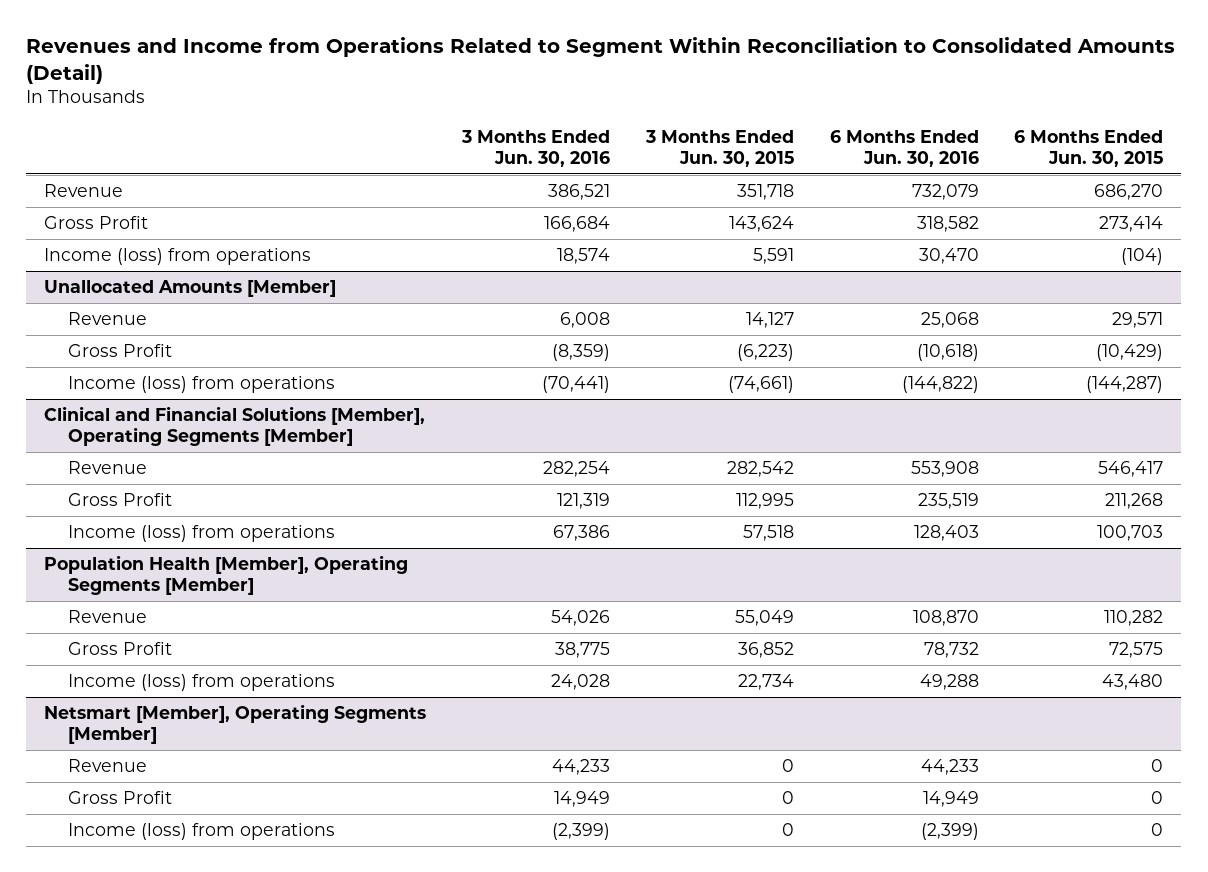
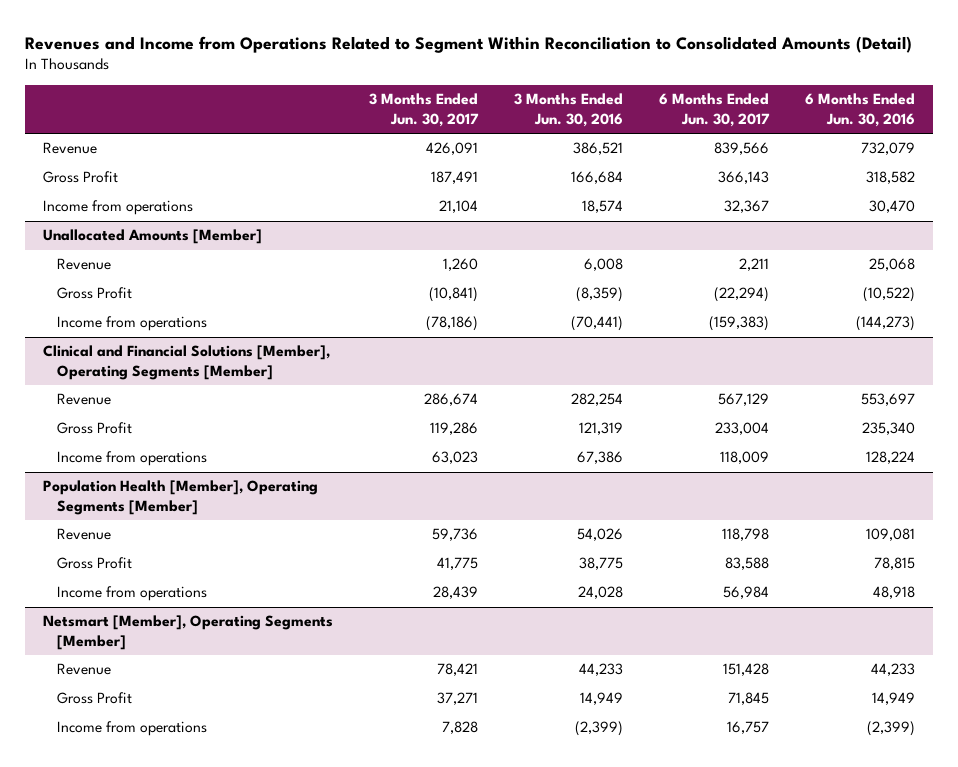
- | 3 Months Ended Jun. 30, 2016 | 3 Months Ended Jun. 30, 2015 | 6 Months Ended Jun. 30, 2016 | 6 Months Ended Jun. 30, 2015
+ | 3 Months Ended Jun. 30, 2017 | 3 Months Ended Jun. 30, 2016 | 6 Months Ended Jun. 30, 2017 | 6 Months Ended Jun. 30, 2016
- Income (loss) from operations | 18,574 | 5,591 | 30,470 | (104)
+ Income from operations | 21,104 | 18,574 | 32,367 | 30,470
@ Unallocated Amounts [Member]
- Gross Profit | (8,359) | (6,223) | (10,618) | (10,429)
- Income (loss) from operations | (70,441) | (74,661) | (144,822) | (144,287)
+ Gross Profit | (10,841) | (8,359) | (22,294) | (10,522)
+ Income from operations | (78,186) | (70,441) | (159,383) | (144,273)
@ Clinical and Financial Solutions [Member], Operating Segments [Member]
- Revenue | 282,254 | 282,542 | 553,908 | 546,417
- Gross Profit | 121,319 | 112,995 | 235,519 | 211,268
- Income (loss) from operations | 67,386 | 57,518 | 128,403 | 100,703
+ Revenue | 286,674 | 282,254 | 567,129 | 553,697
+ Gross Profit | 119,286 | 121,319 | 233,004 | 235,340
+ Income from operations | 63,023 | 67,386 | 118,009 | 128,224
@ Population Health [Member], Operating Segments [Member]
- Revenue | 54,026 | 55,049 | 108,870 | 110,282
- Gross Profit | 38,775 | 36,852 | 78,732 | 72,575
- Income (loss) from operations | 24,028 | 22,734 | 49,288 | 43,480
+ Revenue | 59,736 | 54,026 | 118,798 | 109,081
+ Gross Profit | 41,775 | 38,775 | 83,588 | 78,815
+ Income from operations | 28,439 | 24,028 | 56,984 | 48,918
@ Netsmart [Member], Operating Segments [Member]
- Income (loss) from operations | (2,399) | 0 | (2,399) | 0
+ Income from operations | 7,828 | (2,399) | 16,757 | (2,399)

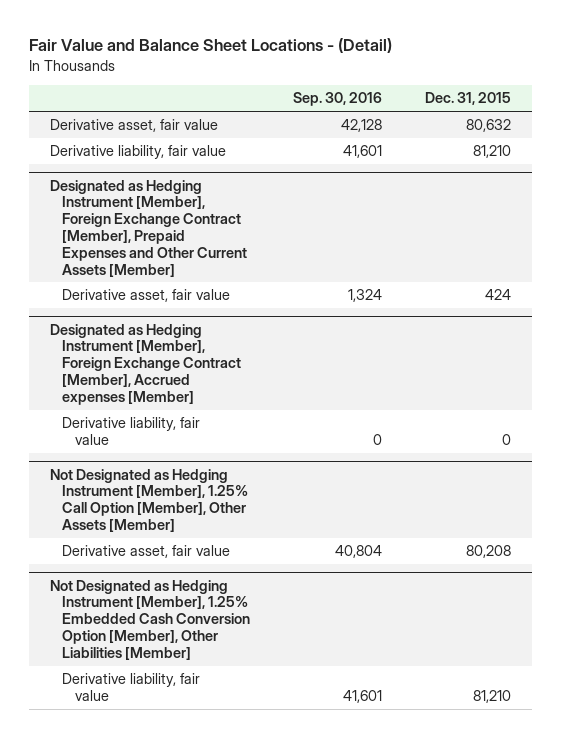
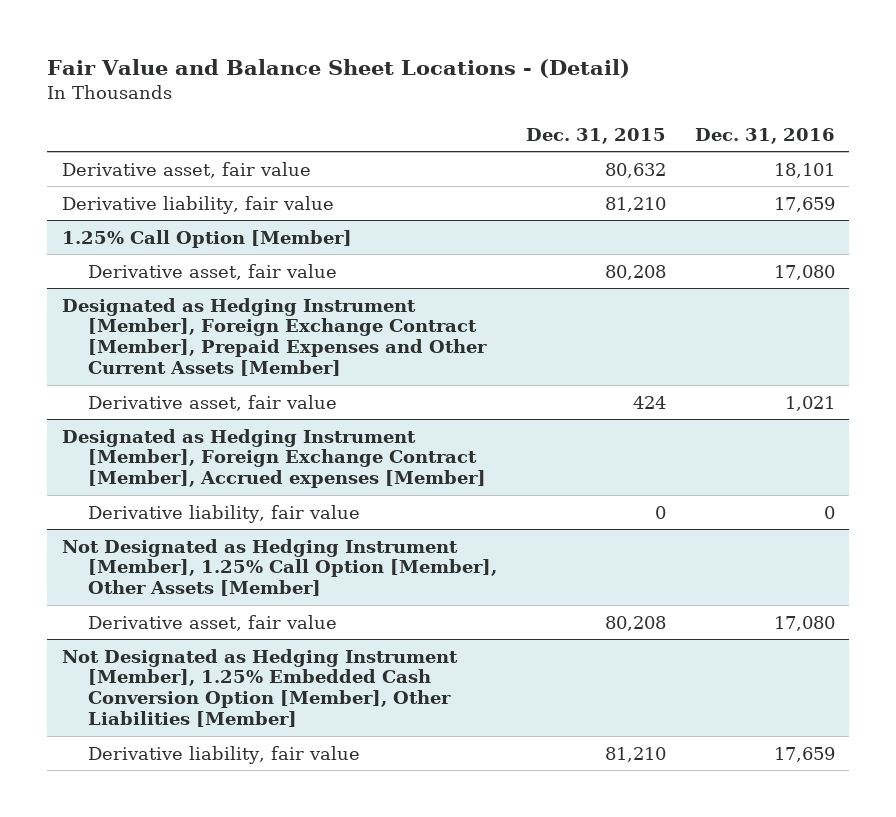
- | Sep. 30, 2016 | Dec. 31, 2015
+ | Dec. 31, 2015 | Dec. 31, 2016
+ 1.25% Call Option [Member]
+ Derivative asset, fair value | 80,208 | 17,080

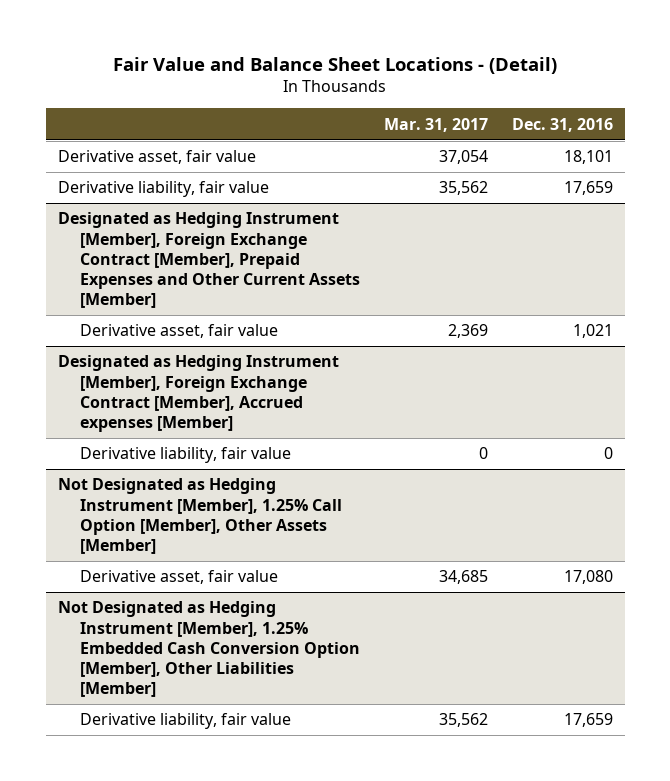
- | Dec. 31, 2015 | Dec. 31, 2016
+ | Mar. 31, 2017 | Dec. 31, 2016
- 1.25% Call Option [Member]
- Derivative asset, fair value | 80,208 | 17,080

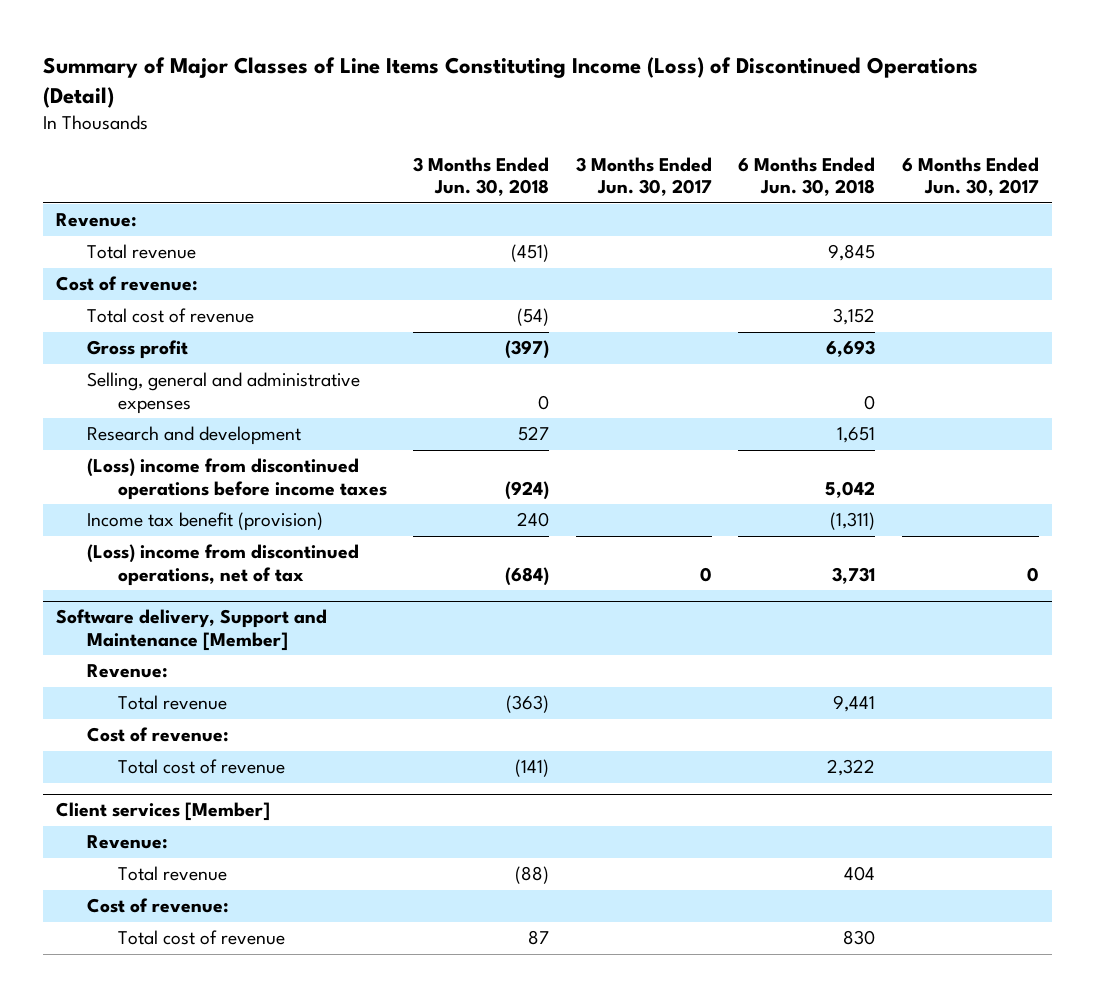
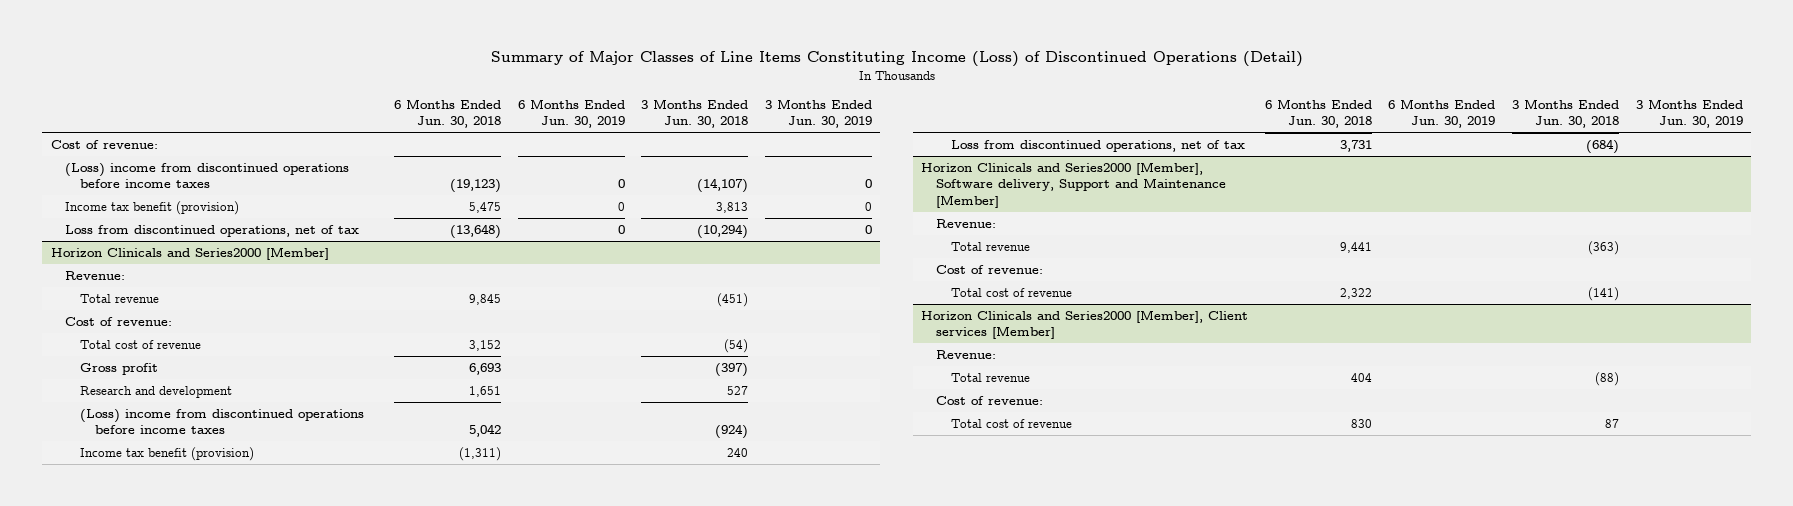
- | 3 Months Ended Jun. 30, 2018 | 3 Months Ended Jun. 30, 2017 | 6 Months Ended Jun. 30, 2018 | 6 Months Ended Jun. 30, 2017
+ | 6 Months Ended Jun. 30, 2018 | 6 Months Ended Jun. 30, 2019 | 3 Months Ended Jun. 30, 2018 | 3 Months Ended Jun. 30, 2019
+ Cost of revenue:
+ (Loss) income from discontinued operations before income taxes | (19,123) | 0 | (14,107) | 0
+ Income tax benefit (provision) | 5,475 | 0 | 3,813 | 0
+ Loss from discontinued operations, net of tax | (13,648) | 0 | (10,294) | 0
+ Horizon Clinicals and Series2000 [Member]
- Selling, general and administrative expenses | 0 | | 0 |
- (Loss) income from discontinued operations, net of tax | (684) | 0 | 3,731 | 0
- Software delivery, Support and Maintenance [Member]
+ Loss from discontinued operations, net of tax | 3,731 | | (684) |
+ Horizon Clinicals and Series2000 [Member], Software delivery, Support and Maintenance [Member]
- Client services [Member]
+ Horizon Clinicals and Series2000 [Member], Client services [Member]

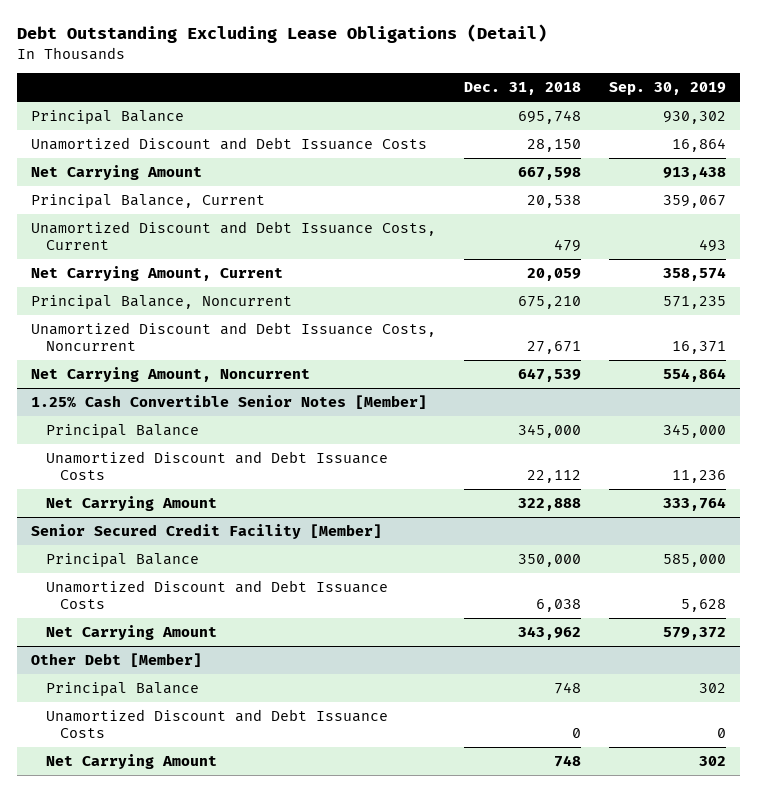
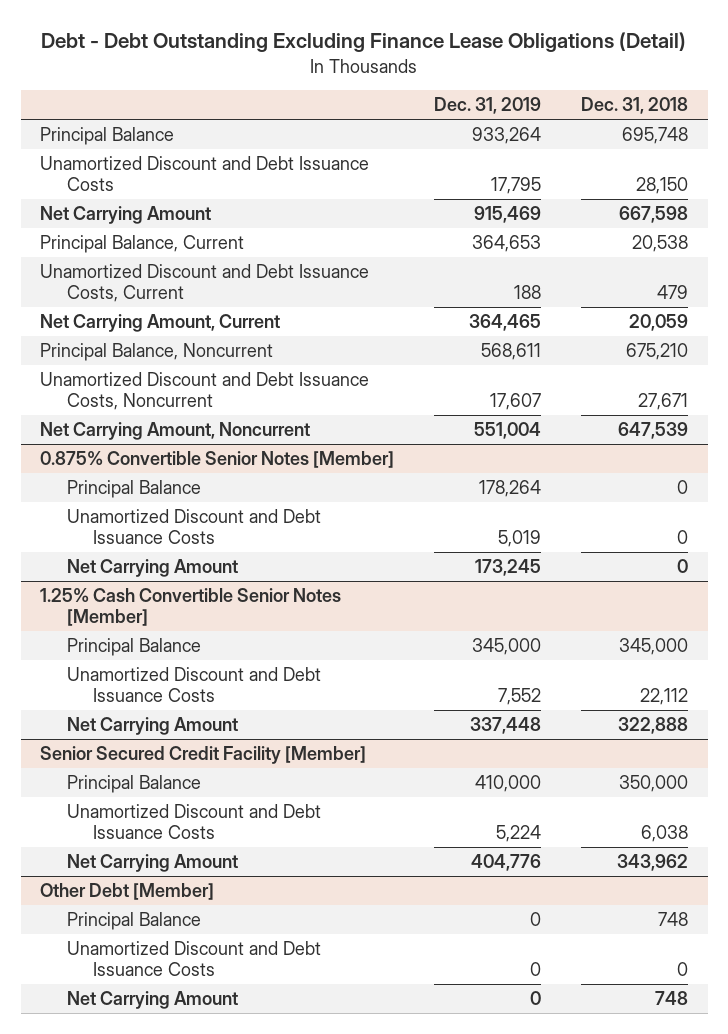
- Debt Outstanding Excluding Lease Obligations (Detail)
+ Debt - Debt Outstanding Excluding Finance Lease Obligations (Detail)
- | Dec. 31, 2018 | Sep. 30, 2019
+ | Dec. 31, 2019 | Dec. 31, 2018
+ 0.875% Convertible Senior Notes [Member]
+ Principal Balance | 178,264 | 0
+ Unamortized Discount and Debt Issuance Costs | 5,019 | 0
+ Net Carrying Amount | 173,245 | 0

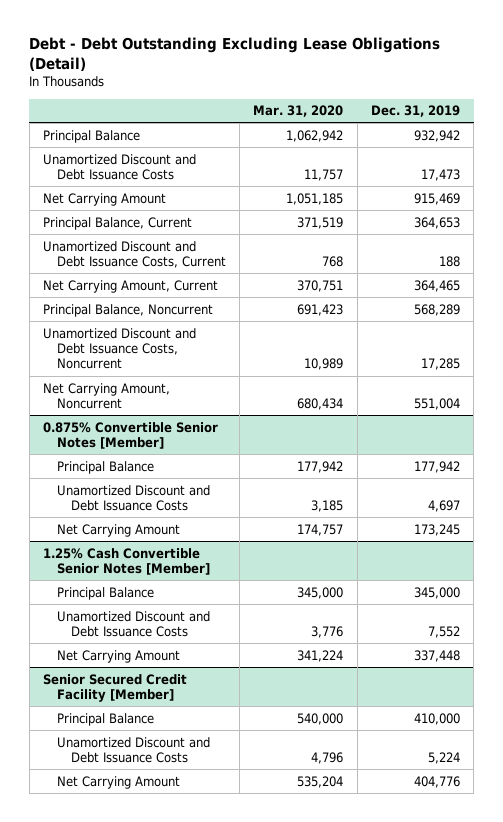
- Debt - Debt Outstanding Excluding Finance Lease Obligations (Detail)
+ Debt - Debt Outstanding Excluding Lease Obligations (Detail)
- | Dec. 31, 2019 | Dec. 31, 2018
+ | Mar. 31, 2020 | Dec. 31, 2019
- Principal Balance | 933,264 | 695,748
- Unamortized Discount and Debt Issuance Costs | 17,795 | 28,150
+ Principal Balance | 1,062,942 | 932,942
+ Unamortized Discount and Debt Issuance Costs | 11,757 | 17,473
- Principal Balance, Noncurrent | 568,611 | 675,210
- Unamortized Discount and Debt Issuance Costs, Noncurrent | 17,607 | 27,671
+ Principal Balance, Noncurrent | 691,423 | 568,289
+ Unamortized Discount and Debt Issuance Costs, Noncurrent | 10,989 | 17,285
@ 0.875% Convertible Senior Notes [Member]
- Principal Balance | 178,264 | 0
- Unamortized Discount and Debt Issuance Costs | 5,019 | 0
+ Principal Balance | 177,942 | 177,942
+ Unamortized Discount and Debt Issuance Costs | 3,185 | 4,697
- Other Debt [Member]
- Principal Balance | 0 | 748
- Unamortized Discount and Debt Issuance Costs | 0 | 0
- Net Carrying Amount | 0 | 748

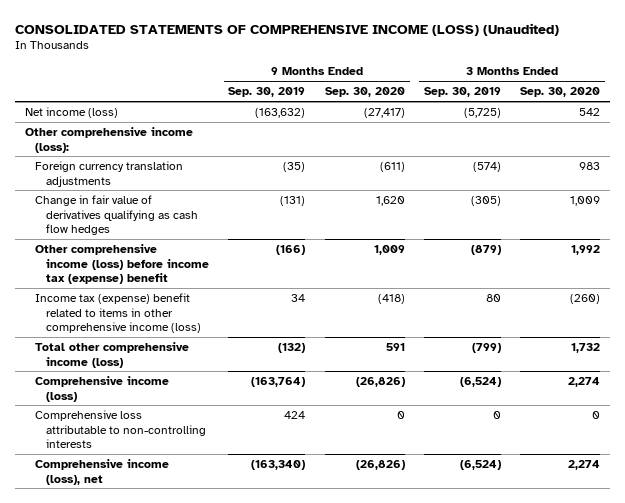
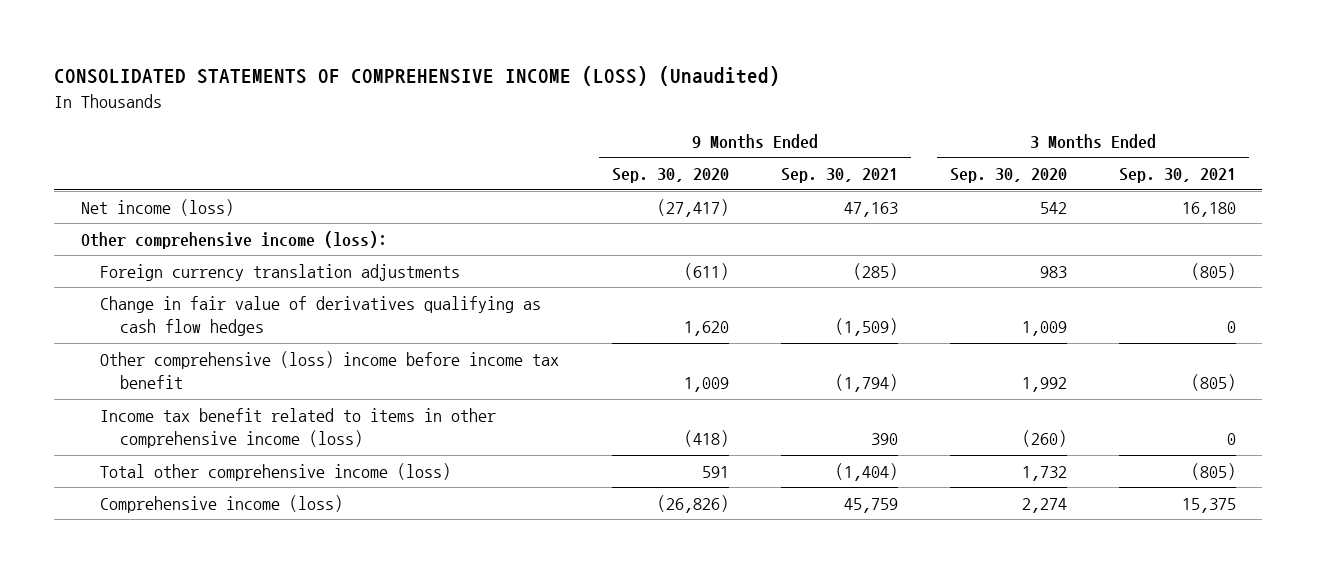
- | 9 Months Ended Sep. 30, 2019 | 9 Months Ended Sep. 30, 2020 | 3 Months Ended Sep. 30, 2019 | 3 Months Ended Sep. 30, 2020
+ | 9 Months Ended Sep. 30, 2020 | 9 Months Ended Sep. 30, 2021 | 3 Months Ended Sep. 30, 2020 | 3 Months Ended Sep. 30, 2021
- Other comprehensive income (loss) before income tax (expense) benefit | (166) | 1,009 | (879) | 1,992
- Income tax (expense) benefit related to items in other comprehensive income (loss) | 34 | (418) | 80 | (260)
+ Other comprehensive (loss) income before income tax benefit | 1,009 | (1,794) | 1,992 | (805)
+ Income tax benefit related to items in other comprehensive income (loss) | (418) | 390 | (260) | 0
- Comprehensive loss attributable to non-controlling interests | 424 | 0 | 0 | 0
- Comprehensive income (loss), net | (163,340) | (26,826) | (6,524) | 2,274

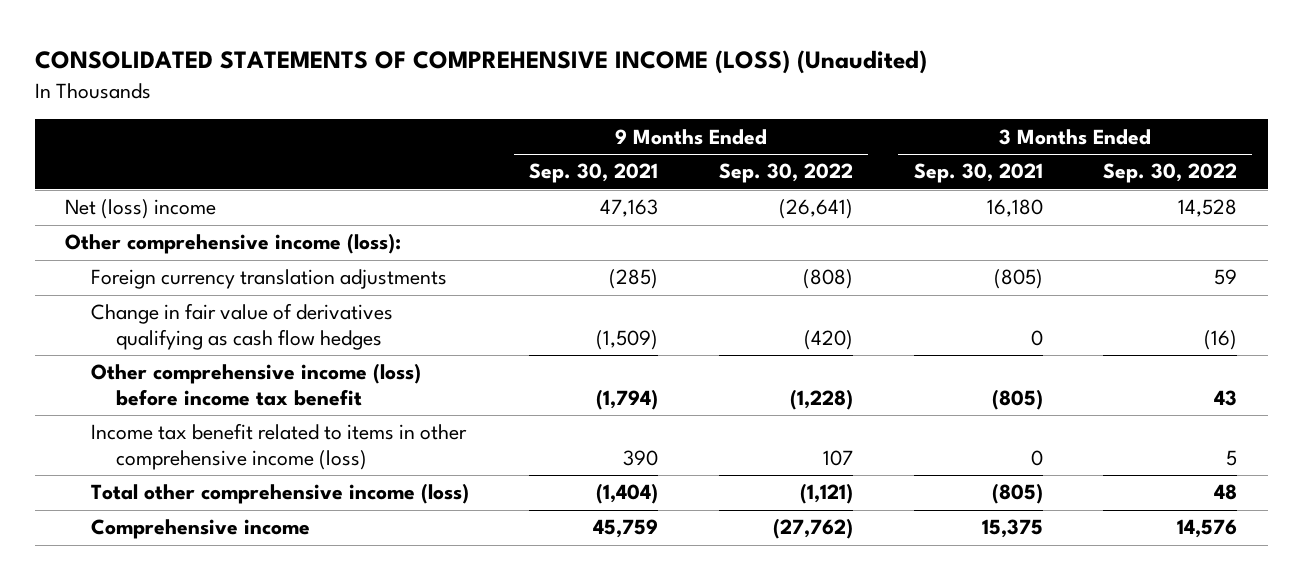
- | 9 Months Ended Sep. 30, 2020 | 9 Months Ended Sep. 30, 2021 | 3 Months Ended Sep. 30, 2020 | 3 Months Ended Sep. 30, 2021
+ | 9 Months Ended Sep. 30, 2021 | 9 Months Ended Sep. 30, 2022 | 3 Months Ended Sep. 30, 2021 | 3 Months Ended Sep. 30, 2022
- Net income (loss) | (27,417) | 47,163 | 542 | 16,180
+ Net (loss) income | 47,163 | (26,641) | 16,180 | 14,528
- Other comprehensive (loss) income before income tax benefit | 1,009 | (1,794) | 1,992 | (805)
+ Other comprehensive income (loss) before income tax benefit | (1,794) | (1,228) | (805) | 43
- Comprehensive income (loss) | (26,826) | 45,759 | 2,274 | 15,375
+ Comprehensive income | 45,759 | (27,762) | 15,375 | 14,576

